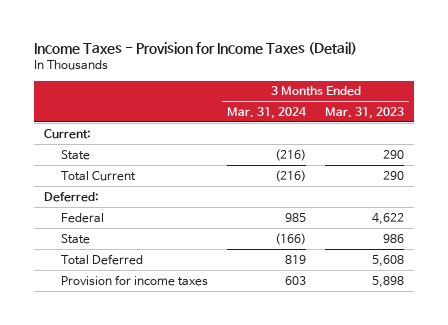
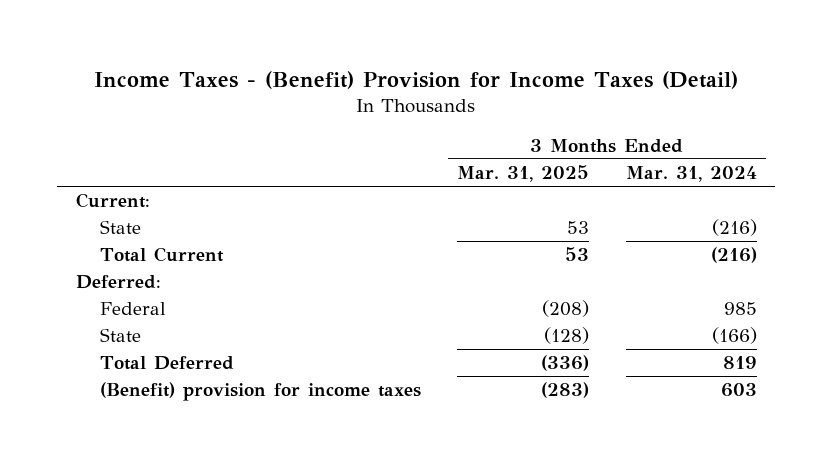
- Income Taxes - Provision for Income Taxes (Detail)
+ Income Taxes - (Benefit) Provision for Income Taxes (Detail)
- | 3 Months Ended Mar. 31, 2024 | 3 Months Ended Mar. 31, 2023
+ | 3 Months Ended Mar. 31, 2025 | 3 Months Ended Mar. 31, 2024
- Provision for income taxes | 603 | 5,898
+ (Benefit) provision for income taxes | (283) | 603

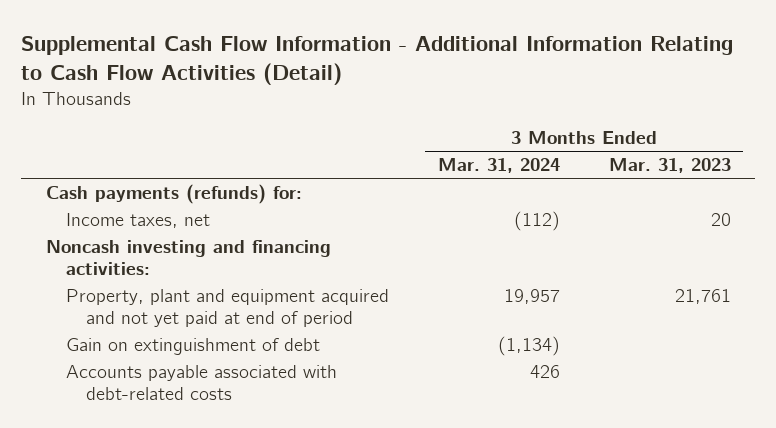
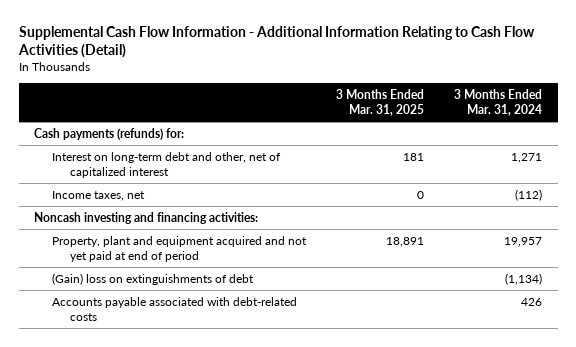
- | 3 Months Ended Mar. 31, 2024 | 3 Months Ended Mar. 31, 2023
+ | 3 Months Ended Mar. 31, 2025 | 3 Months Ended Mar. 31, 2024
+ Interest on long-term debt and other, net of capitalized interest | 181 | 1,271
- Gain on extinguishment of debt | (1,134) |
+ (Gain) loss on extinguishments of debt | | (1,134)

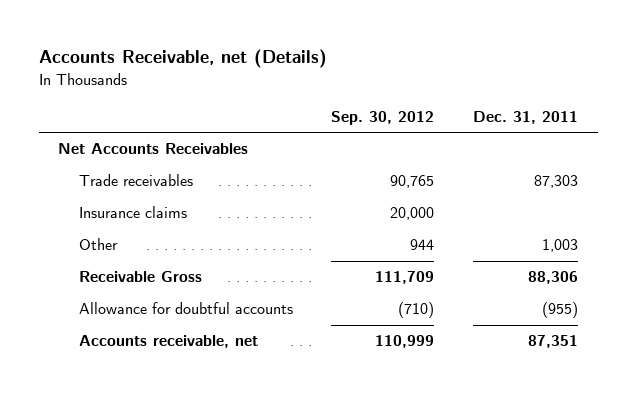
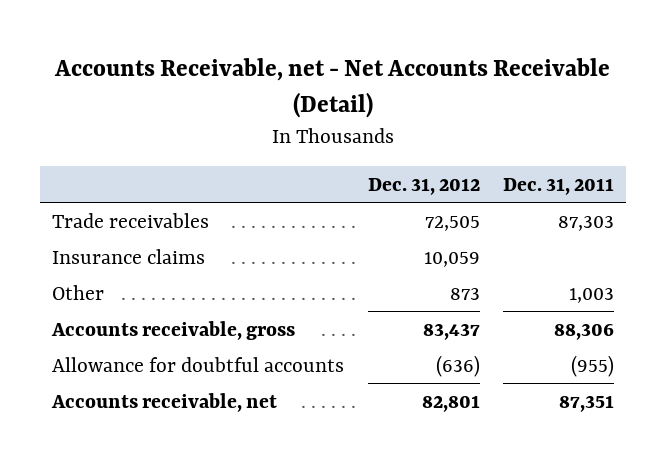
- Accounts Receivable, net (Details)
+ Accounts Receivable, net - Net Accounts Receivable (Detail)
- | Sep. 30, 2012 | Dec. 31, 2011
+ | Dec. 31, 2012 | Dec. 31, 2011
- Net Accounts Receivables
- Receivable Gross | 111,709 | 88,306
+ Accounts receivable, gross | 83,437 | 88,306

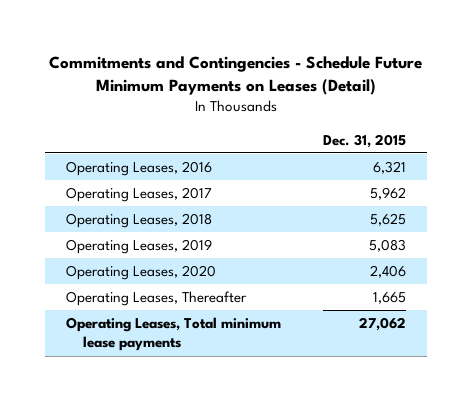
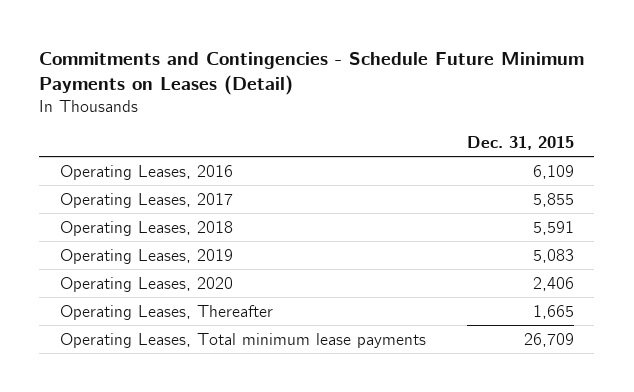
- Operating Leases, 2016 | 6,321
- Operating Leases, 2017 | 5,962
- Operating Leases, 2018 | 5,625
+ Operating Leases, 2016 | 6,109
+ Operating Leases, 2017 | 5,855
+ Operating Leases, 2018 | 5,591
- Operating Leases, Total minimum lease payments | 27,062
+ Operating Leases, Total minimum lease payments | 26,709

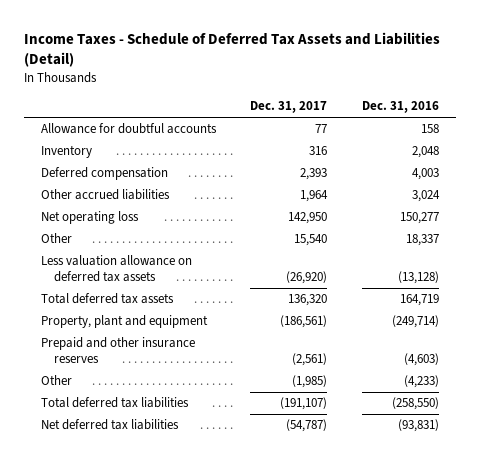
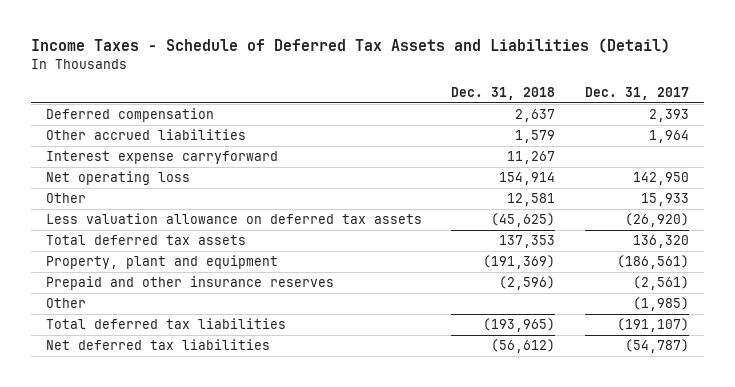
- | Dec. 31, 2017 | Dec. 31, 2016
+ | Dec. 31, 2018 | Dec. 31, 2017
- Allowance for doubtful accounts | 77 | 158
- Inventory | 316 | 2,048
+ Interest expense carryforward | 11,267 |
- Other | 15,540 | 18,337
+ Other | 12,581 | 15,933

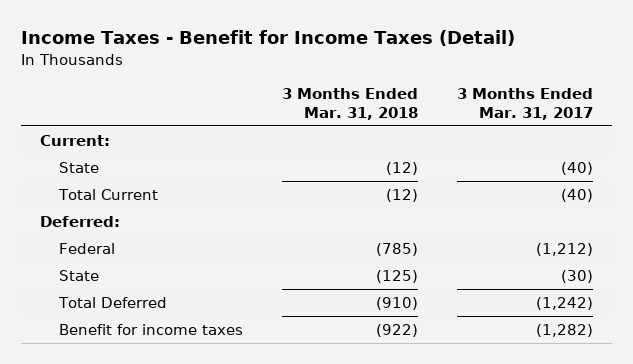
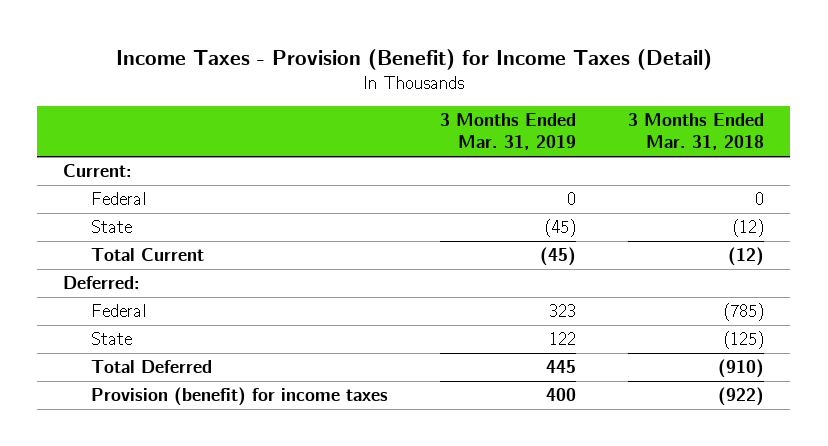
- Income Taxes - Benefit for Income Taxes (Detail)
+ Income Taxes - Provision (Benefit) for Income Taxes (Detail)
- | 3 Months Ended Mar. 31, 2018 | 3 Months Ended Mar. 31, 2017
+ | 3 Months Ended Mar. 31, 2019 | 3 Months Ended Mar. 31, 2018
+ Federal | 0 | 0
- Benefit for income taxes | (922) | (1,282)
+ Provision (benefit) for income taxes | 400 | (922)

